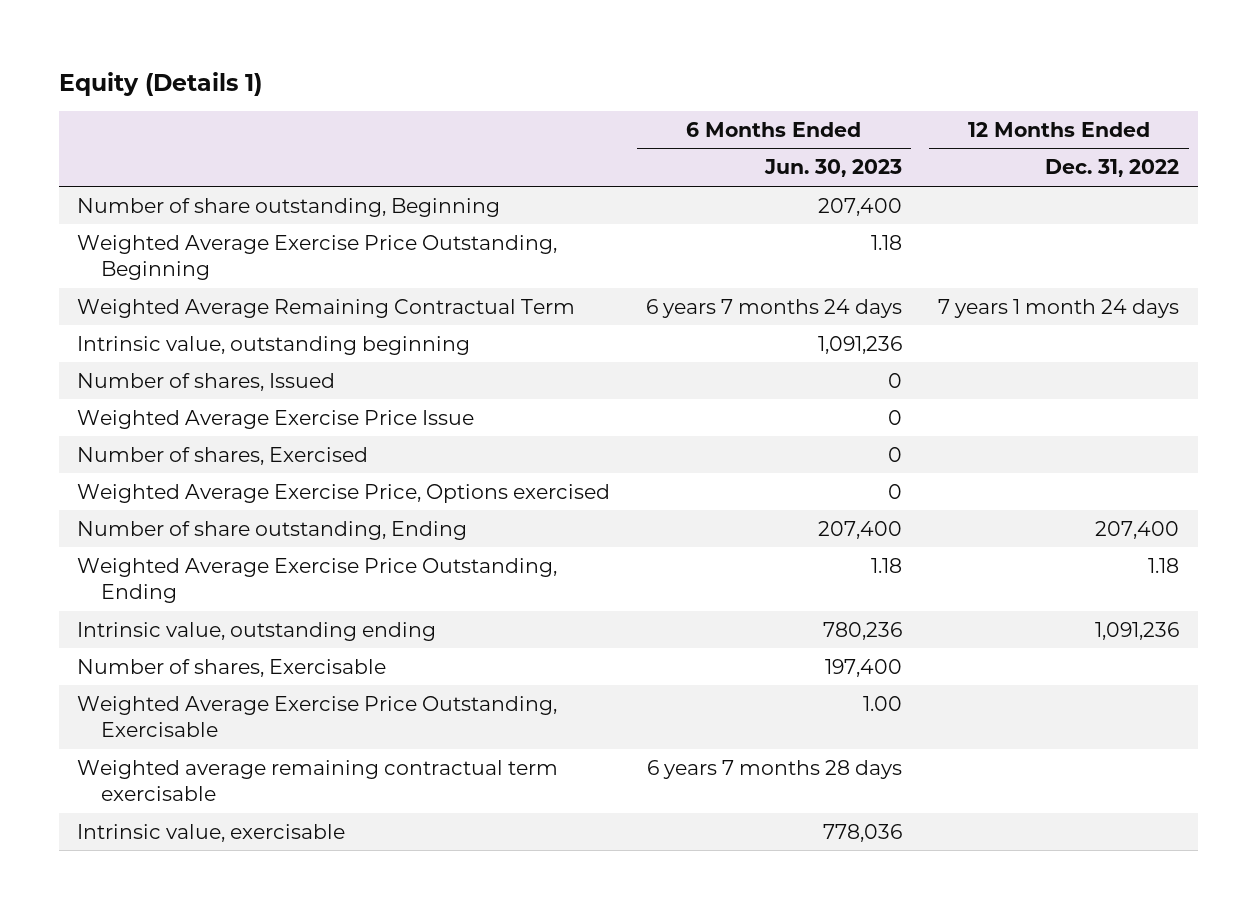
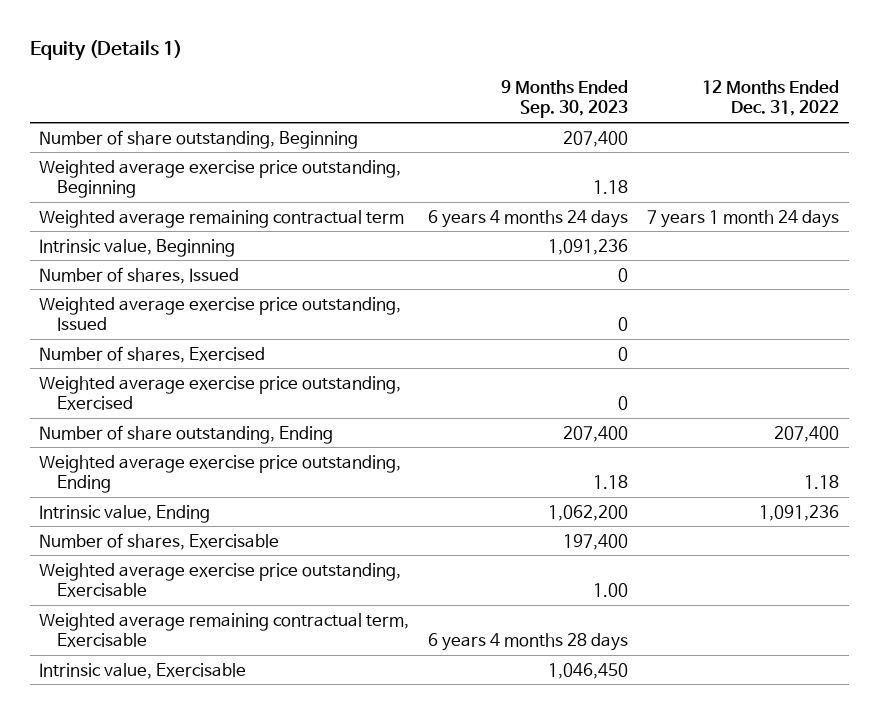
- | 6 Months Ended Jun. 30, 2023 | 12 Months Ended Dec. 31, 2022
+ | 9 Months Ended Sep. 30, 2023 | 12 Months Ended Dec. 31, 2022
- Weighted Average Exercise Price Outstanding, Beginning | 1.18 |
- Weighted Average Remaining Contractual Term | 6 years 7 months 24 days | 7 years 1 month 24 days
- Intrinsic value, outstanding beginning | 1,091,236 |
+ Weighted average exercise price outstanding, Beginning | 1.18 |
+ Weighted average remaining contractual term | 6 years 4 months 24 days | 7 years 1 month 24 days
+ Intrinsic value, Beginning | 1,091,236 |
- Weighted Average Exercise Price Issue | 0 |
+ Weighted average exercise price outstanding, Issued | 0 |
- Weighted Average Exercise Price, Options exercised | 0 |
+ Weighted average exercise price outstanding, Exercised | 0 |
- Weighted Average Exercise Price Outstanding, Ending | 1.18 | 1.18
- Intrinsic value, outstanding ending | 780,236 | 1,091,236
+ Weighted average exercise price outstanding, Ending | 1.18 | 1.18
+ Intrinsic value, Ending | 1,062,200 | 1,091,236
- Weighted Average Exercise Price Outstanding, Exercisable | 1.00 |
- Weighted average remaining contractual term exercisable | 6 years 7 months 28 days |
- Intrinsic value, exercisable | 778,036 |
+ Weighted average exercise price outstanding, Exercisable | 1.00 |
+ Weighted average remaining contractual term, Exercisable | 6 years 4 months 28 days |
+ Intrinsic value, Exercisable | 1,046,450 |

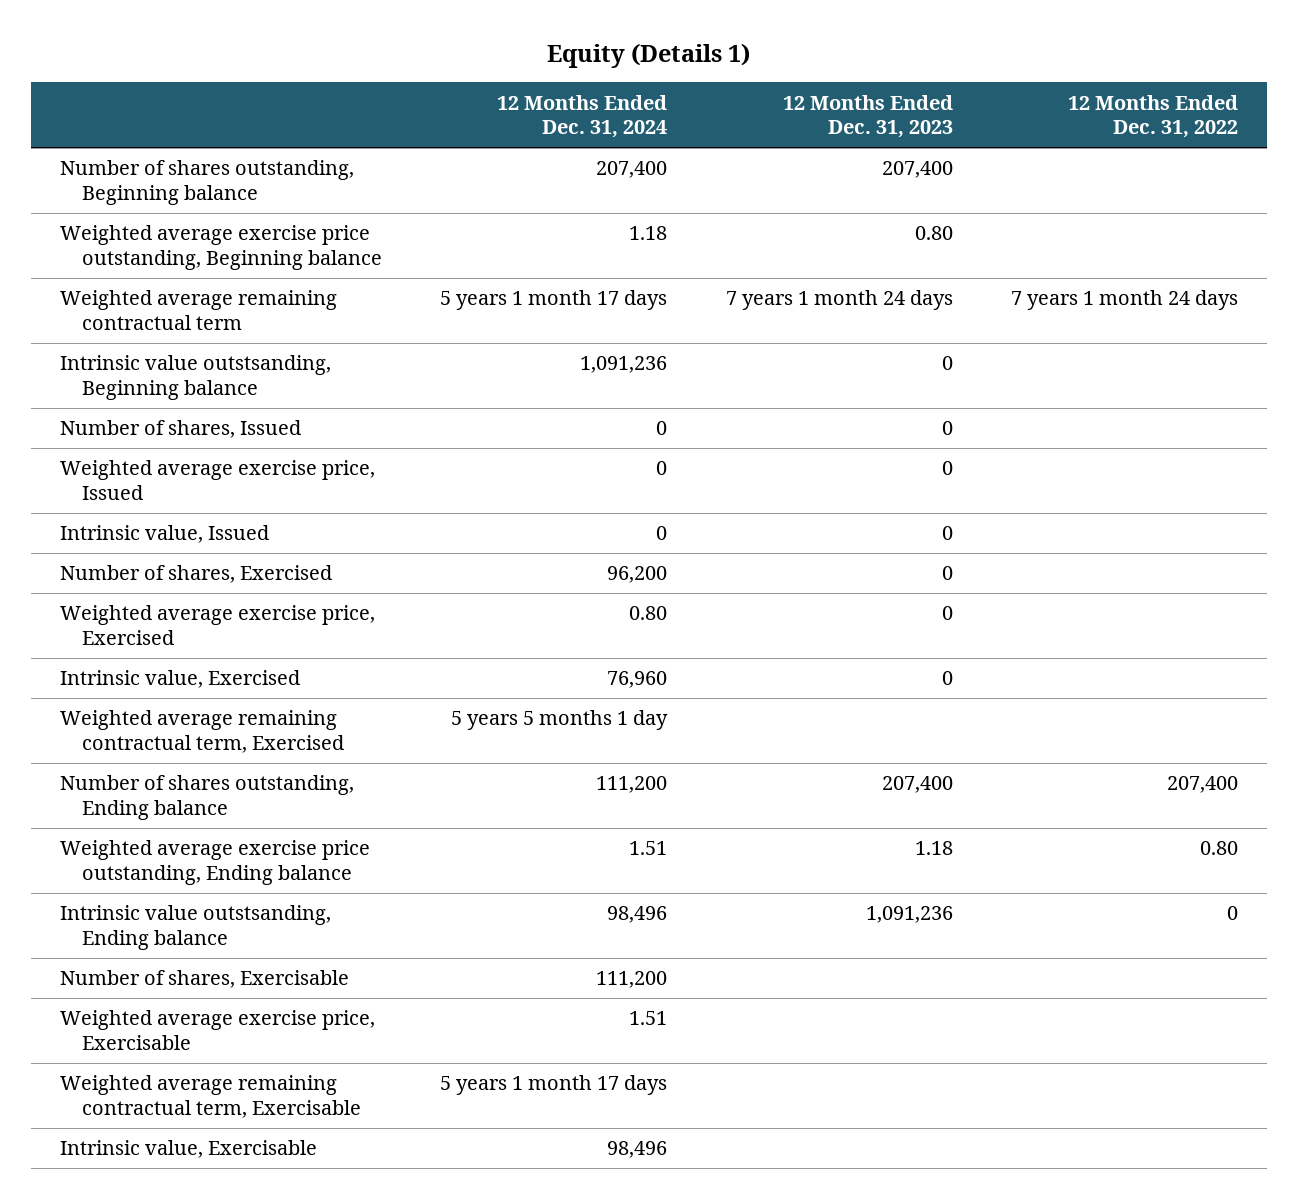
- | 9 Months Ended Sep. 30, 2023 | 12 Months Ended Dec. 31, 2022
+ | 12 Months Ended Dec. 31, 2024 | 12 Months Ended Dec. 31, 2023 | 12 Months Ended Dec. 31, 2022
- Number of share outstanding, Beginning | 207,400 |
- Weighted average exercise price outstanding, Beginning | 1.18 |
+ Number of shares outstanding, Beginning balance | 207,400 | 207,400 |
+ Weighted average exercise price outstanding, Beginning balance | 1.18 | 0.80 |
- Intrinsic value, Beginning | 1,091,236 |
+ Intrinsic value outstsanding, Beginning balance | 1,091,236 | 0 |
- Weighted average exercise price outstanding, Issued | 0 |
+ Weighted average exercise price, Issued | 0 | 0 |
+ Intrinsic value, Issued | 0 | 0 |
- Weighted average exercise price outstanding, Exercised | 0 |
- Number of share outstanding, Ending | 207,400 | 207,400
- Weighted average exercise price outstanding, Ending | 1.18 | 1.18
- Intrinsic value, Ending | 1,062,200 | 1,091,236
+ Weighted average exercise price, Exercised | 0.80 | 0 |
+ Intrinsic value, Exercised | 76,960 | 0 |
+ Weighted average remaining contractual term, Exercised | 5 years 5 months 1 day | |
+ Number of shares outstanding, Ending balance | 111,200 | 207,400 | 207,400
+ Weighted average exercise price outstanding, Ending balance | 1.51 | 1.18 | 0.80
+ Intrinsic value outstsanding, Ending balance | 98,496 | 1,091,236 | 0
- Weighted average exercise price outstanding, Exercisable | 1.00 |
+ Weighted average exercise price, Exercisable | 1.51 | |

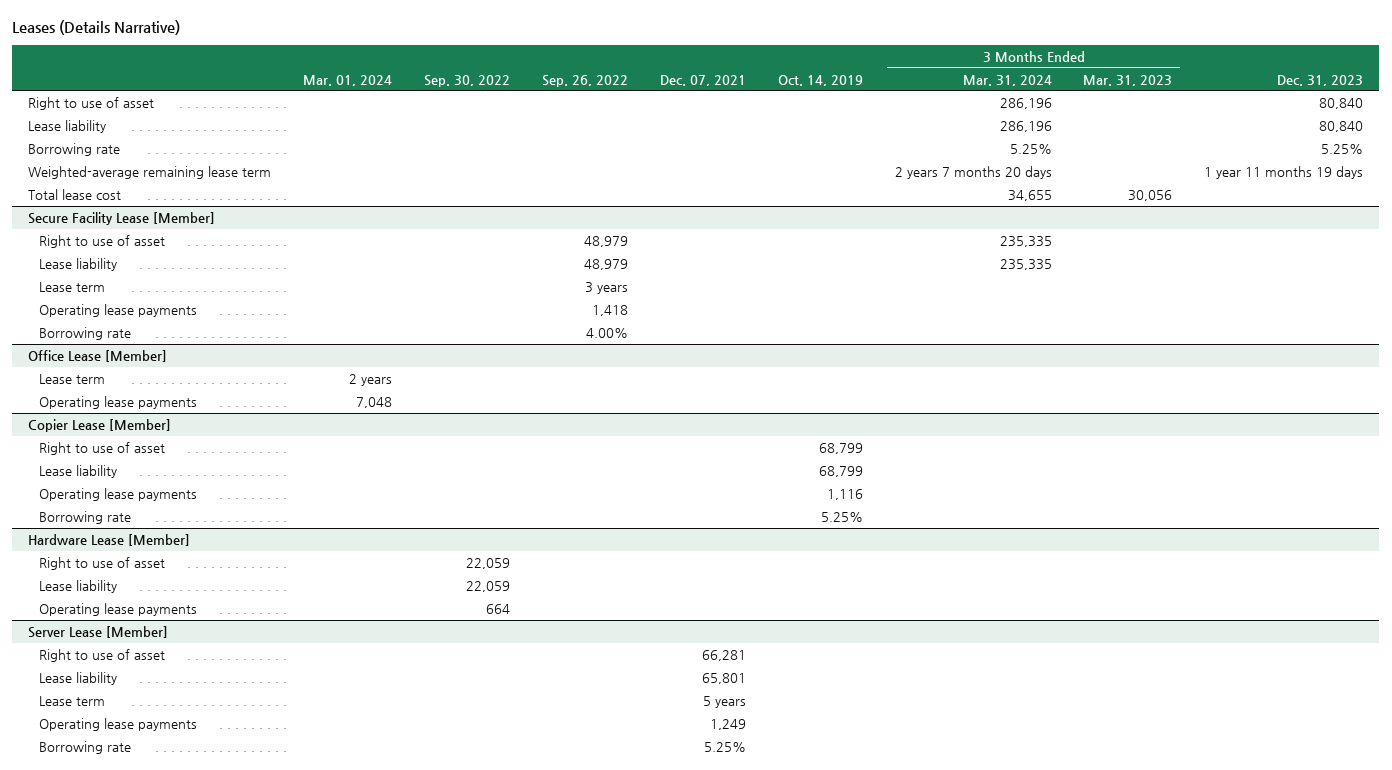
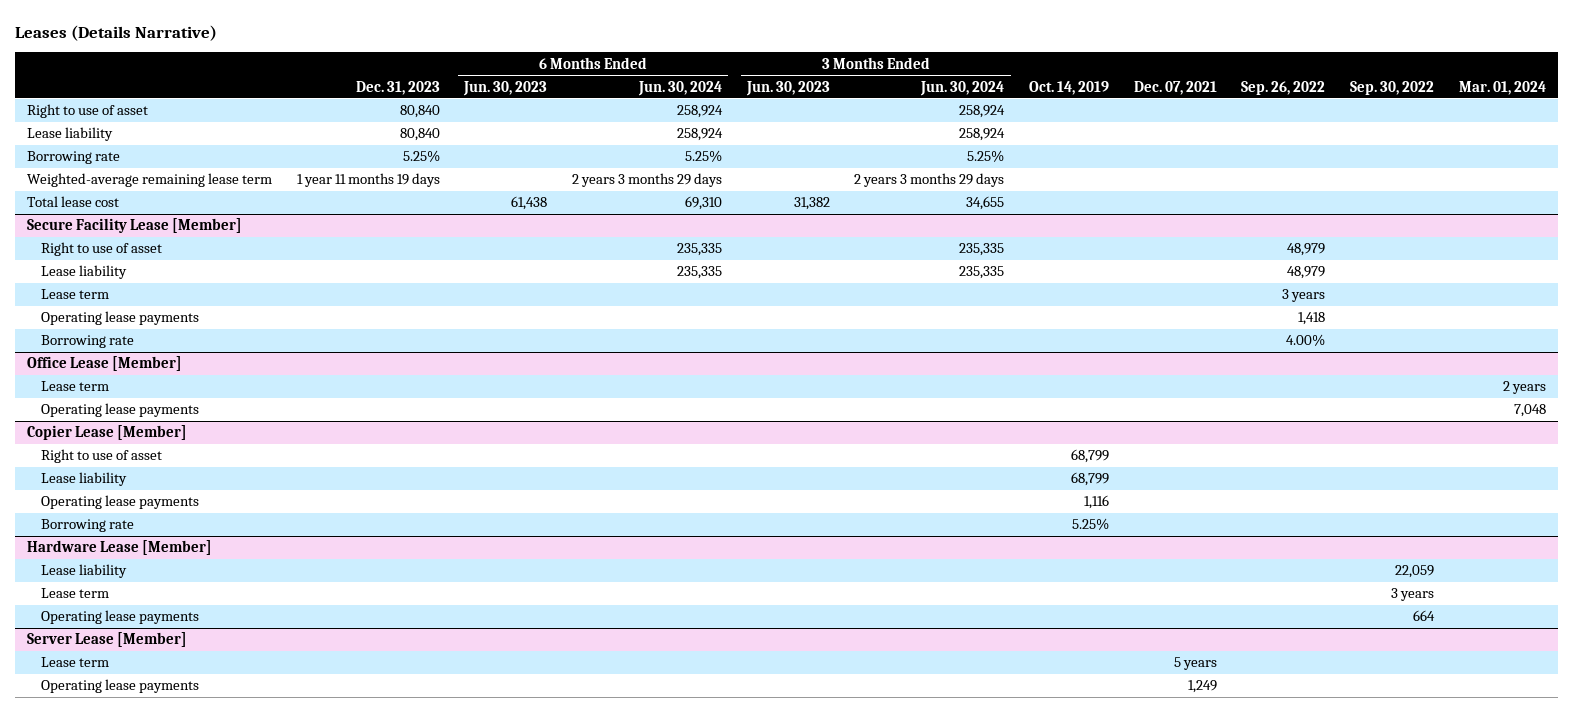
- | Mar. 01, 2024 | Sep. 30, 2022 | Sep. 26, 2022 | Dec. 07, 2021 | Oct. 14, 2019 | 3 Months Ended Mar. 31, 2024 | 3 Months Ended Mar. 31, 2023 | Dec. 31, 2023
+ | Dec. 31, 2023 | 6 Months Ended Jun. 30, 2023 | 6 Months Ended Jun. 30, 2024 | 3 Months Ended Jun. 30, 2023 | 3 Months Ended Jun. 30, 2024 | Oct. 14, 2019 | Dec. 07, 2021 | Sep. 26, 2022 | Sep. 30, 2022 | Mar. 01, 2024
@ Hardware Lease [Member]
- Right to use of asset | | 22,059 | | | | | |
+ Lease term | | | | | | | | | 3 years |
@ Server Lease [Member]
- Right to use of asset | | | | 66,281 | | | |
- Lease liability | | | | 65,801 | | | |
- Borrowing rate | | | | 5.25% | | | |

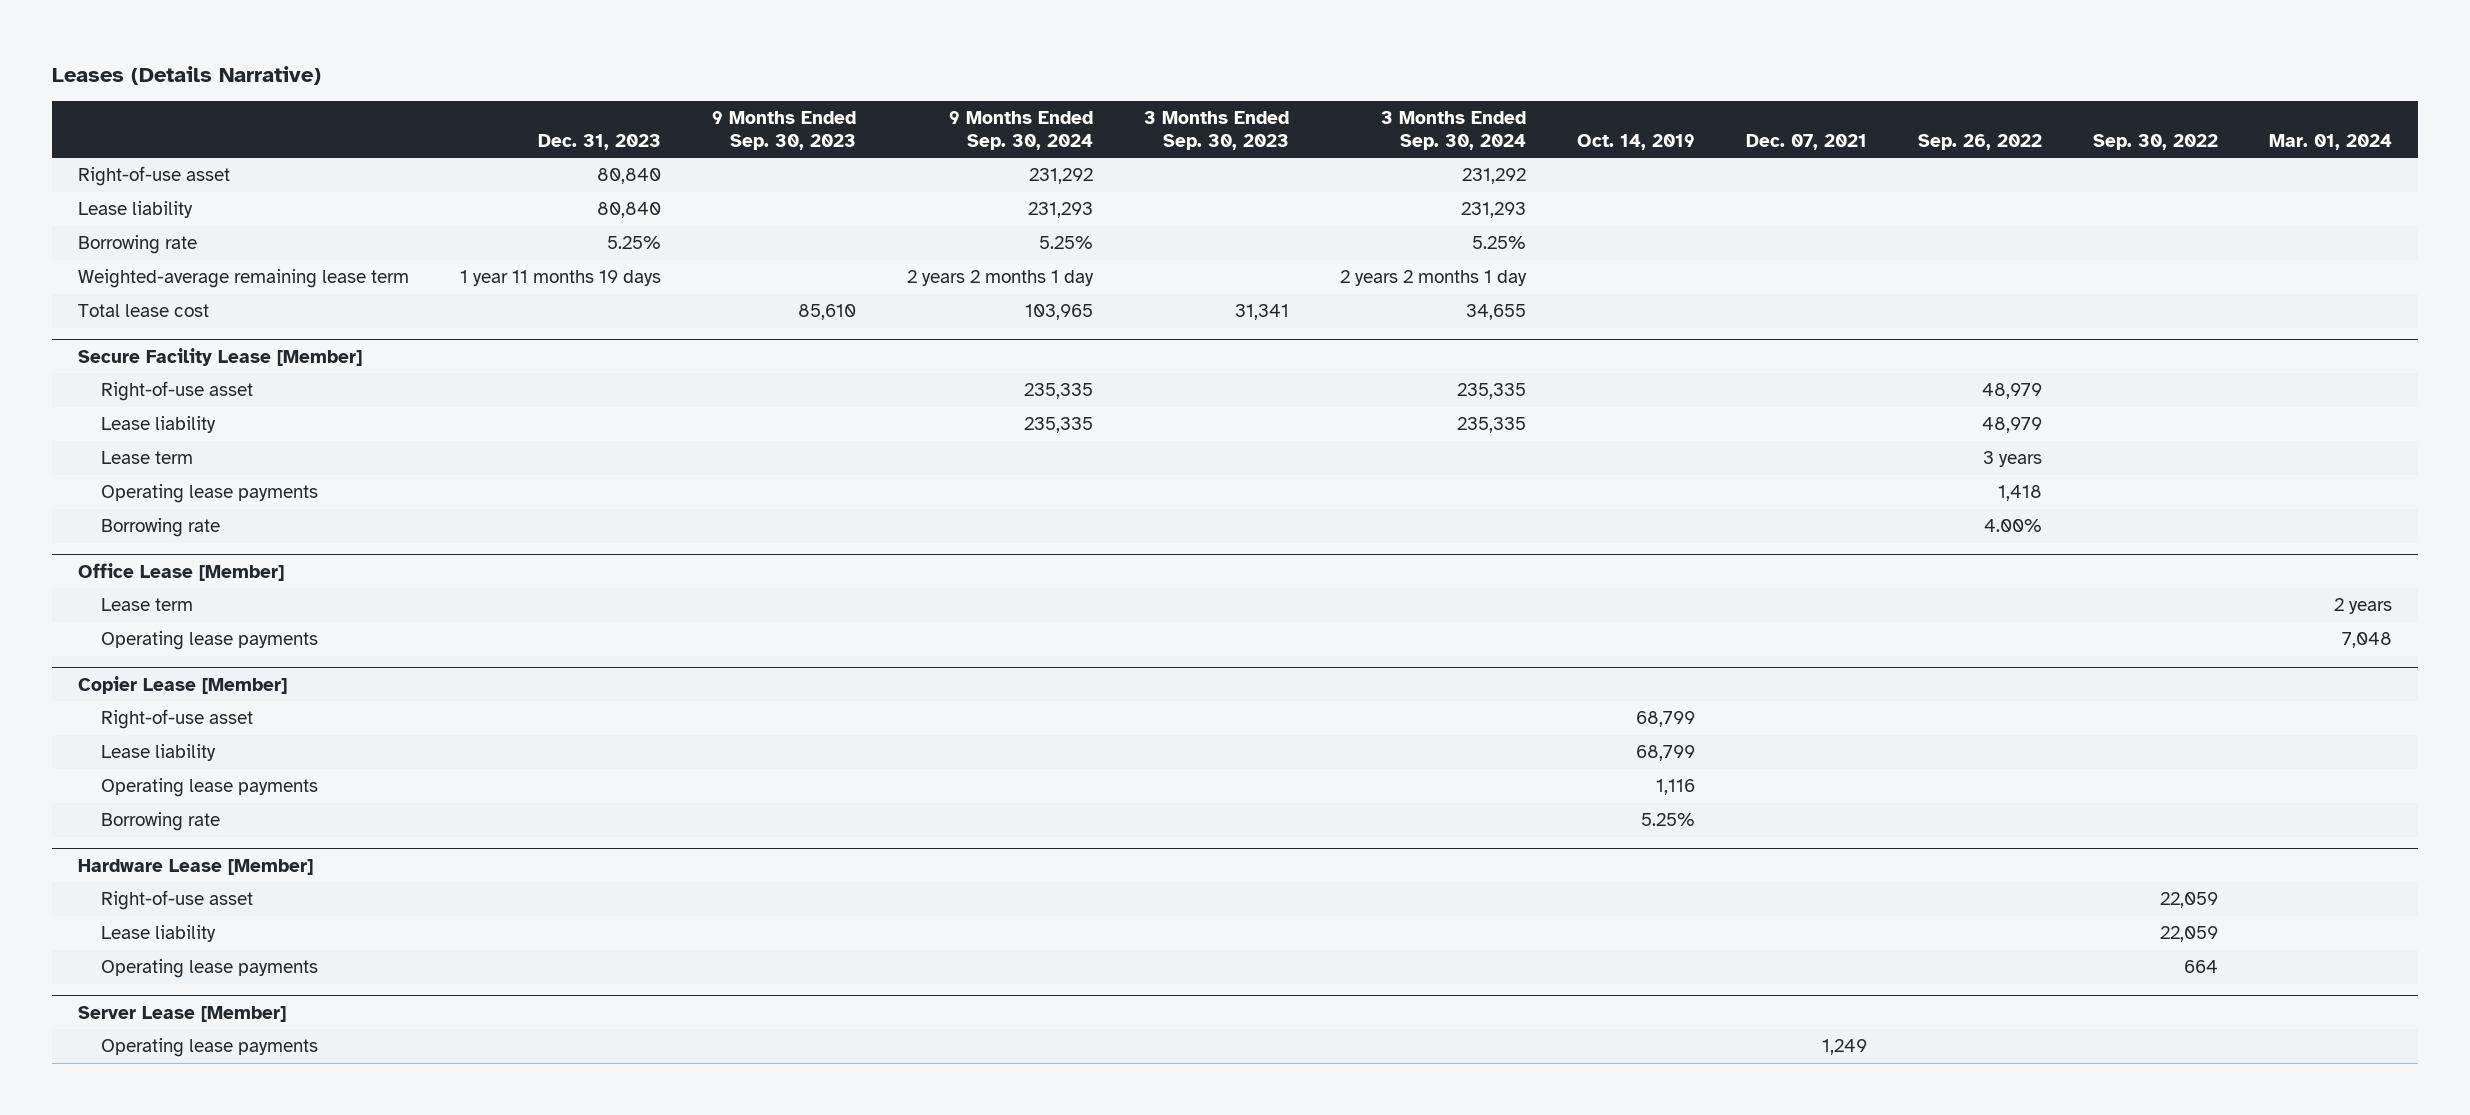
- | Dec. 31, 2023 | 6 Months Ended Jun. 30, 2023 | 6 Months Ended Jun. 30, 2024 | 3 Months Ended Jun. 30, 2023 | 3 Months Ended Jun. 30, 2024 | Oct. 14, 2019 | Dec. 07, 2021 | Sep. 26, 2022 | Sep. 30, 2022 | Mar. 01, 2024
+ | Dec. 31, 2023 | 9 Months Ended Sep. 30, 2023 | 9 Months Ended Sep. 30, 2024 | 3 Months Ended Sep. 30, 2023 | 3 Months Ended Sep. 30, 2024 | Oct. 14, 2019 | Dec. 07, 2021 | Sep. 26, 2022 | Sep. 30, 2022 | Mar. 01, 2024
- Right to use of asset | 80,840 | | 258,924 | | 258,924 | | | | |
+ Right-of-use asset | 80,840 | | 231,292 | | 231,292 | | | | |
@ Secure Facility Lease [Member]
- Right to use of asset | | | 235,335 | | 235,335 | | | 48,979 | |
+ Right-of-use asset | | | 235,335 | | 235,335 | | | 48,979 | |
@ Copier Lease [Member]
- Right to use of asset | | | | | | 68,799 | | | |
+ Right-of-use asset | | | | | | 68,799 | | | |
@ Hardware Lease [Member]
+ Right-of-use asset | | | | | | | | | 22,059 |
- Lease term | | | | | | | | | 3 years |
@ Server Lease [Member]
- Lease term | | | | | | | 5 years | | |

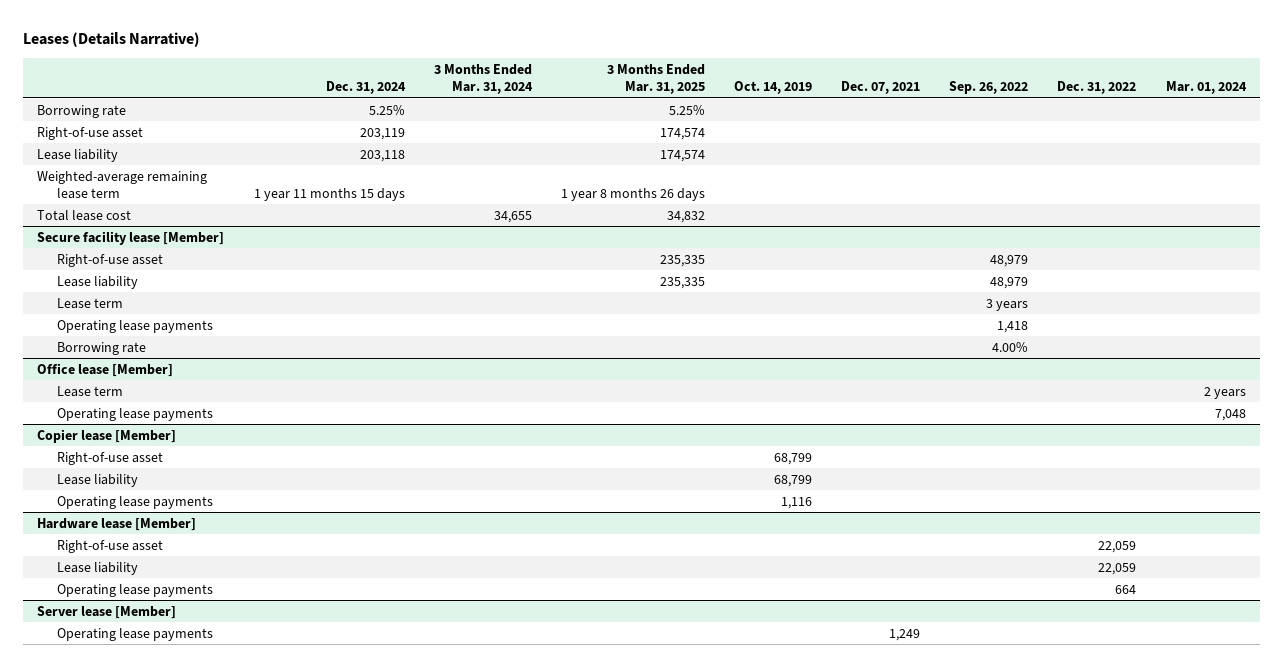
- | Dec. 31, 2023 | 9 Months Ended Sep. 30, 2023 | 9 Months Ended Sep. 30, 2024 | 3 Months Ended Sep. 30, 2023 | 3 Months Ended Sep. 30, 2024 | Oct. 14, 2019 | Dec. 07, 2021 | Sep. 26, 2022 | Sep. 30, 2022 | Mar. 01, 2024
+ | Dec. 31, 2024 | 3 Months Ended Mar. 31, 2024 | 3 Months Ended Mar. 31, 2025 | Oct. 14, 2019 | Dec. 07, 2021 | Sep. 26, 2022 | Dec. 31, 2022 | Mar. 01, 2024
moved up: Borrowing rate | 5.25% | | 5.25% | | | | |
- Secure Facility Lease [Member]
+ Secure facility lease [Member]
- Office Lease [Member]
+ Office lease [Member]
- Copier Lease [Member]
+ Copier lease [Member]
- Borrowing rate | | | | | | 5.25% | | | |
- Hardware Lease [Member]
+ Hardware lease [Member]
- Server Lease [Member]
+ Server lease [Member]

